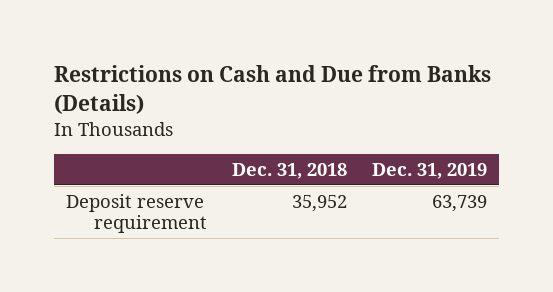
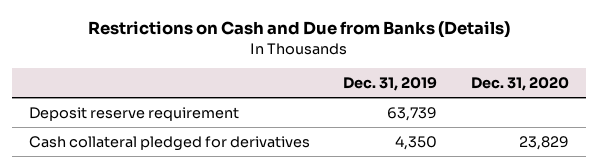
- | Dec. 31, 2018 | Dec. 31, 2019
+ | Dec. 31, 2019 | Dec. 31, 2020
+ Cash collateral pledged for derivatives | 4,350 | 23,829

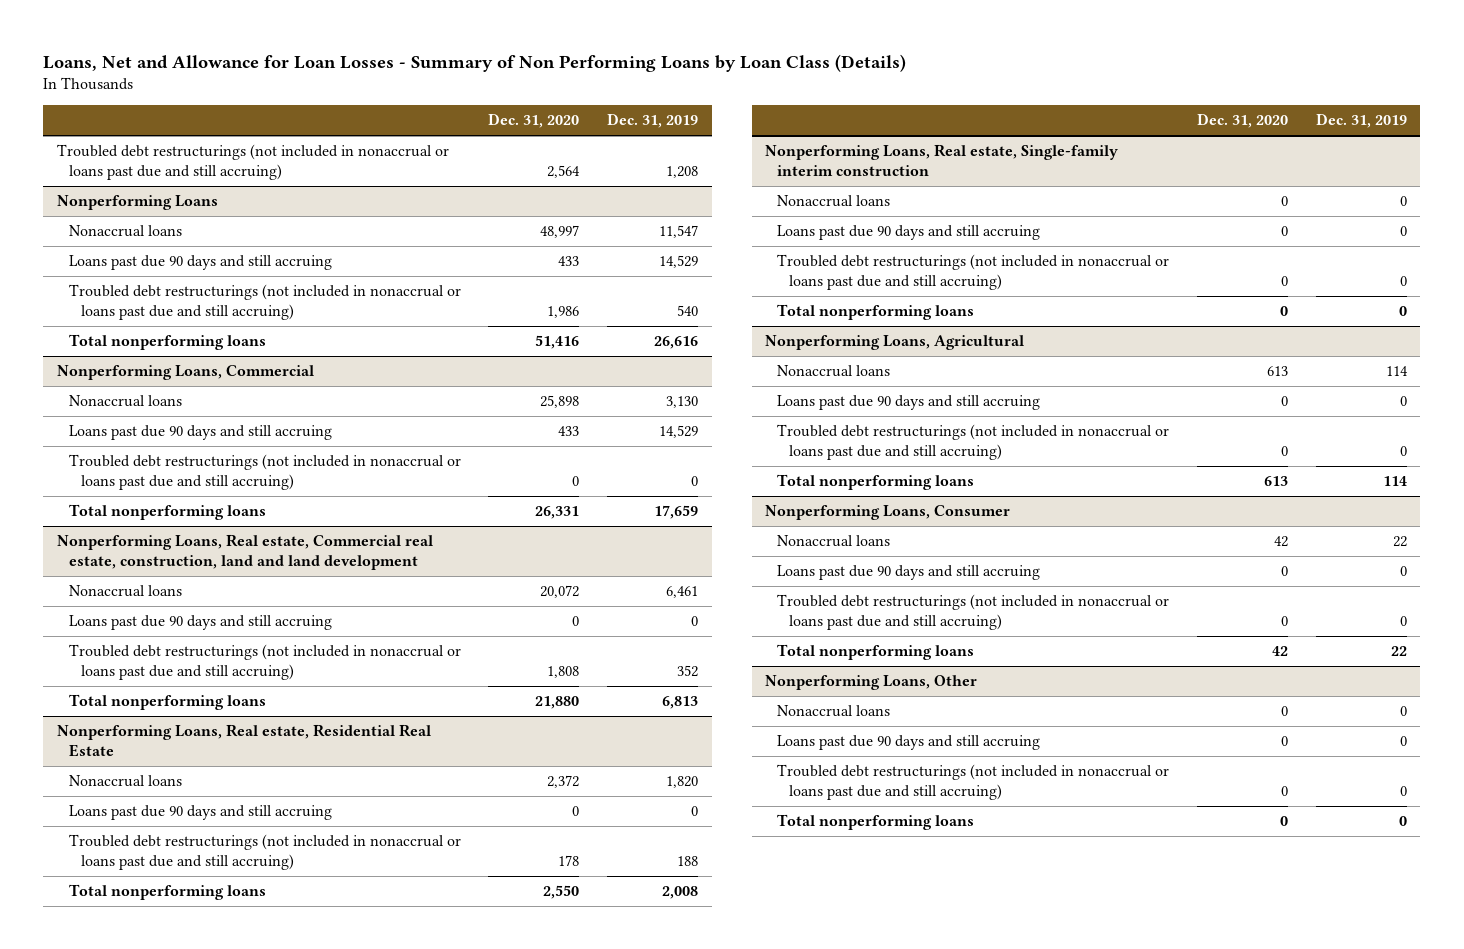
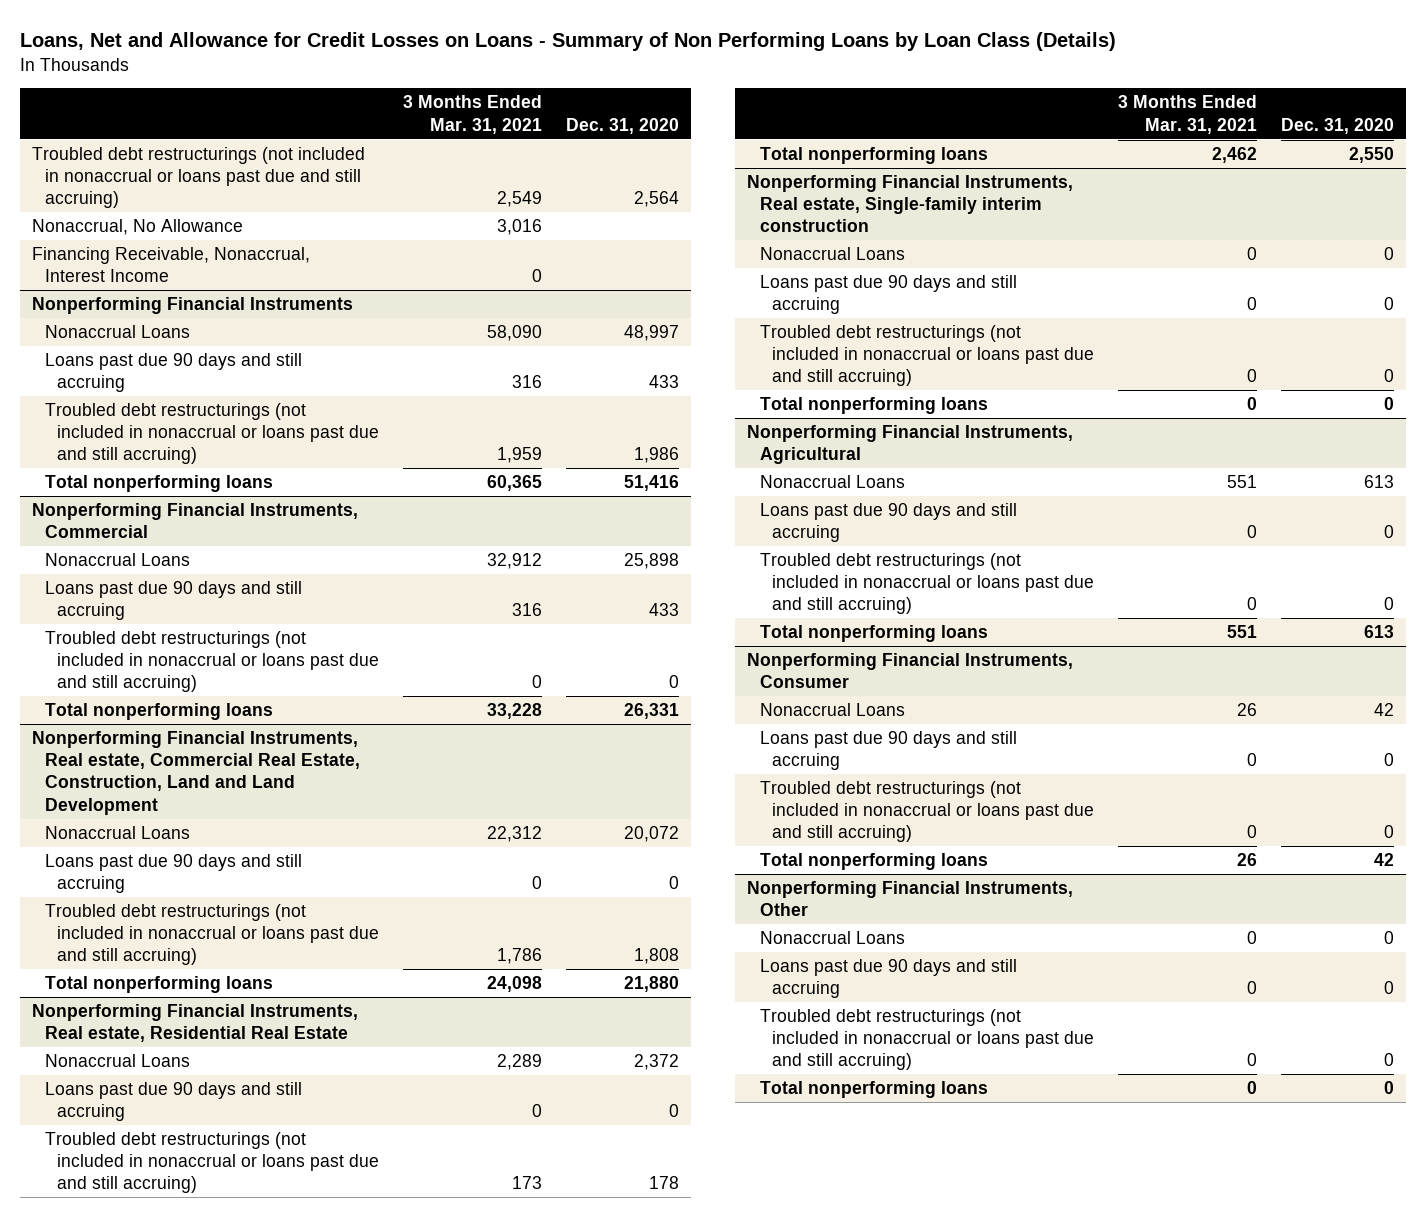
- Loans, Net and Allowance for Loan Losses - Summary of Non Performing Loans by Loan Class (Details)
+ Loans, Net and Allowance for Credit Losses on Loans - Summary of Non Performing Loans by Loan Class (Details)
- | Dec. 31, 2020 | Dec. 31, 2019
+ | 3 Months Ended Mar. 31, 2021 | Dec. 31, 2020
- Nonperforming Loans
- Nonaccrual loans | 48,997 | 11,547
+ Nonaccrual, No Allowance | 3,016 |
+ Financing Receivable, Nonaccrual, Interest Income | 0 |
+ Nonperforming Financial Instruments
+ Nonaccrual Loans | 58,090 | 48,997
- Nonperforming Loans, Commercial
- Nonaccrual loans | 25,898 | 3,130
+ Nonperforming Financial Instruments, Commercial
+ Nonaccrual Loans | 32,912 | 25,898
- Nonperforming Loans, Real estate, Commercial real estate, construction, land and land development
- Nonaccrual loans | 20,072 | 6,461
+ Nonperforming Financial Instruments, Real estate, Commercial Real Estate, Construction, Land and Land Development
+ Nonaccrual Loans | 22,312 | 20,072
- Nonperforming Loans, Real estate, Residential Real Estate
- Nonaccrual loans | 2,372 | 1,820
+ Nonperforming Financial Instruments, Real estate, Residential Real Estate
+ Nonaccrual Loans | 2,289 | 2,372
- Nonperforming Loans, Real estate, Single-family interim construction
- Nonaccrual loans | 0 | 0
+ Nonperforming Financial Instruments, Real estate, Single-family interim construction
+ Nonaccrual Loans | 0 | 0
- Nonperforming Loans, Agricultural
- Nonaccrual loans | 613 | 114
+ Nonperforming Financial Instruments, Agricultural
+ Nonaccrual Loans | 551 | 613
- Nonperforming Loans, Consumer
- Nonaccrual loans | 42 | 22
+ Nonperforming Financial Instruments, Consumer
+ Nonaccrual Loans | 26 | 42
- Nonperforming Loans, Other
- Nonaccrual loans | 0 | 0
+ Nonperforming Financial Instruments, Other
+ Nonaccrual Loans | 0 | 0

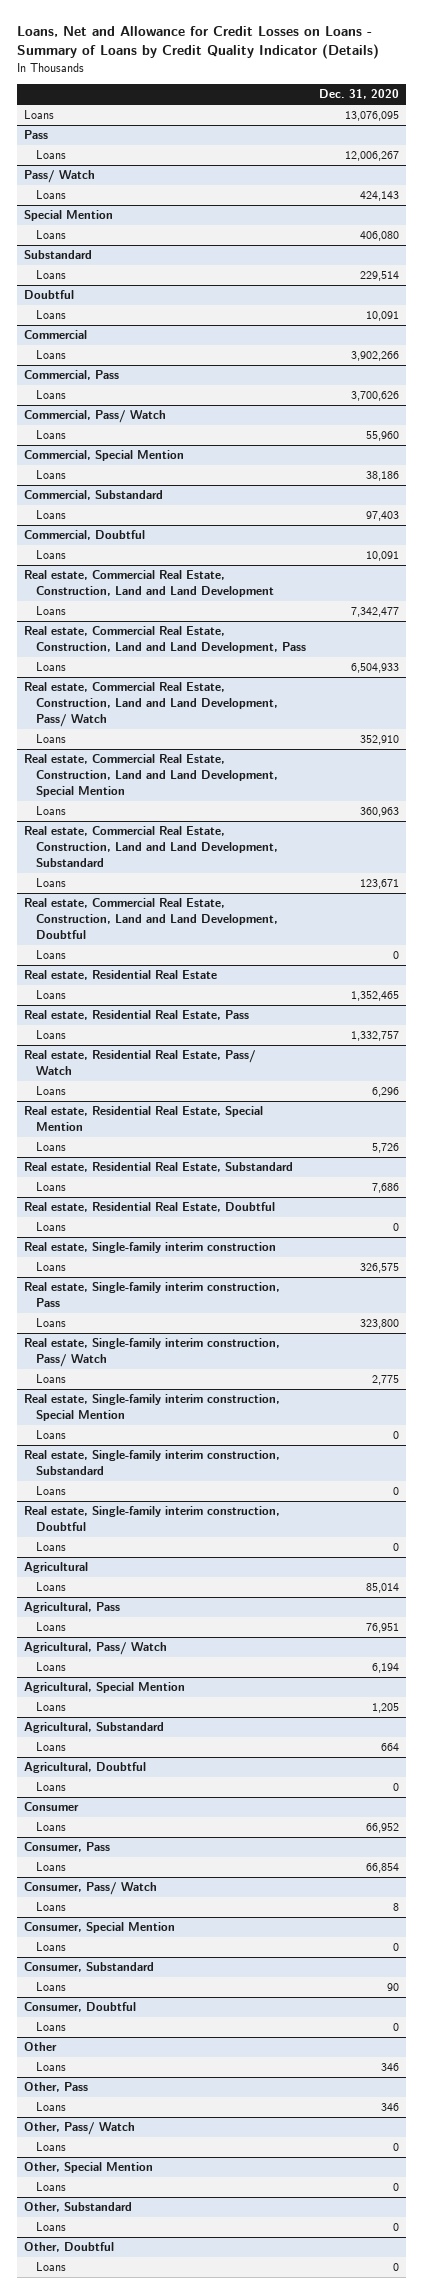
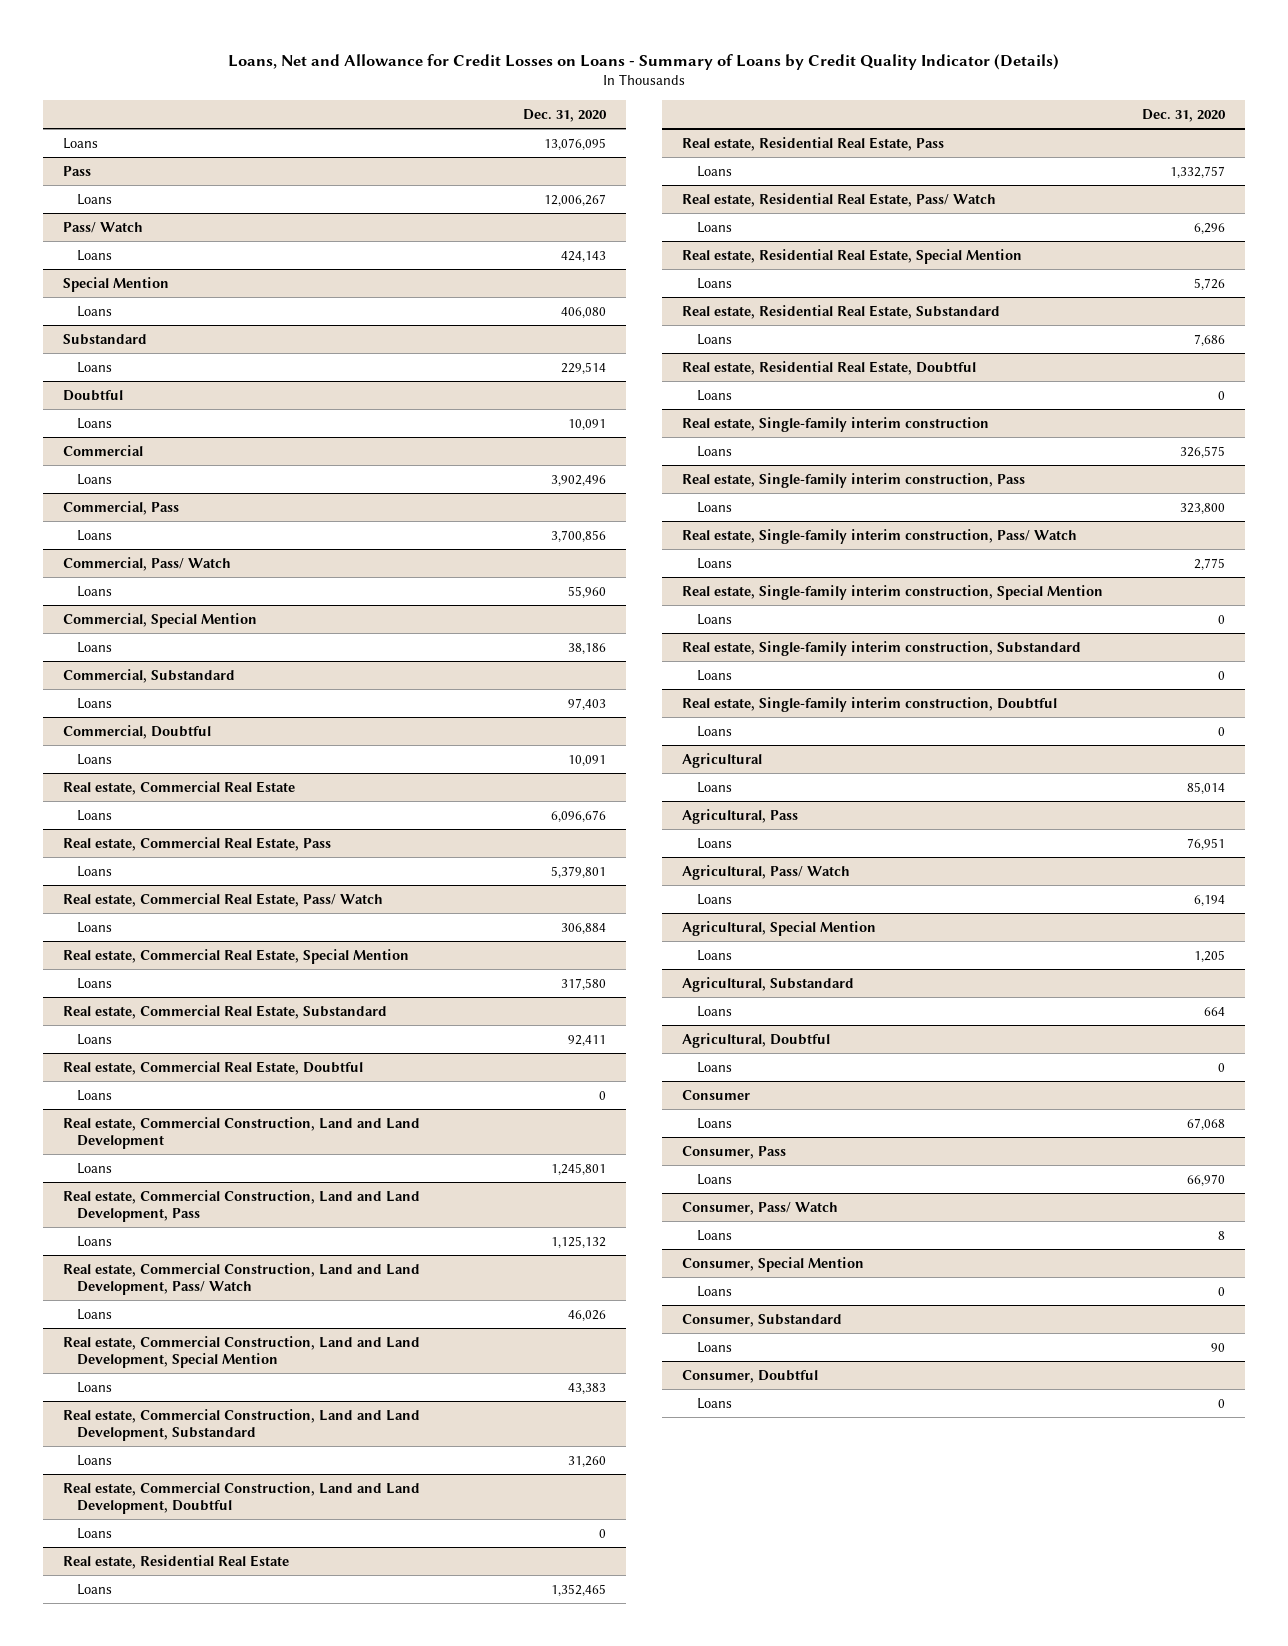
@ Commercial
- Loans | 3,902,266
+ Loans | 3,902,496
@ Commercial, Pass
- Loans | 3,700,626
+ Loans | 3,700,856
- Real estate, Commercial Real Estate, Construction, Land and Land Development
- Loans | 7,342,477
- Real estate, Commercial Real Estate, Construction, Land and Land Development, Pass
- Loans | 6,504,933
- Real estate, Commercial Real Estate, Construction, Land and Land Development, Pass/ Watch
- Loans | 352,910
- Real estate, Commercial Real Estate, Construction, Land and Land Development, Special Mention
- Loans | 360,963
- Real estate, Commercial Real Estate, Construction, Land and Land Development, Substandard
- Loans | 123,671
- Real estate, Commercial Real Estate, Construction, Land and Land Development, Doubtful
+ Real estate, Commercial Real Estate
+ Loans | 6,096,676
+ Real estate, Commercial Real Estate, Pass
+ Loans | 5,379,801
+ Real estate, Commercial Real Estate, Pass/ Watch
+ Loans | 306,884
+ Real estate, Commercial Real Estate, Special Mention
+ Loans | 317,580
+ Real estate, Commercial Real Estate, Substandard
+ Loans | 92,411
+ Real estate, Commercial Real Estate, Doubtful
+ Real estate, Commercial Construction, Land and Land Development
+ Loans | 1,245,801
+ Real estate, Commercial Construction, Land and Land Development, Pass
+ Loans | 1,125,132
+ Real estate, Commercial Construction, Land and Land Development, Pass/ Watch
+ Loans | 46,026
+ Real estate, Commercial Construction, Land and Land Development, Special Mention
+ Loans | 43,383
+ Real estate, Commercial Construction, Land and Land Development, Substandard
+ Loans | 31,260
+ Real estate, Commercial Construction, Land and Land Development, Doubtful
+ Loans | 0
@ Consumer
- Loans | 66,952
+ Loans | 67,068
@ Consumer, Pass
- Loans | 66,854
+ Loans | 66,970
- Other
- Loans | 346
- Other, Pass
- Loans | 346
- Other, Pass/ Watch
- Loans | 0
- Other, Special Mention
- Loans | 0
- Other, Substandard
- Loans | 0
- Other, Doubtful
- Loans | 0

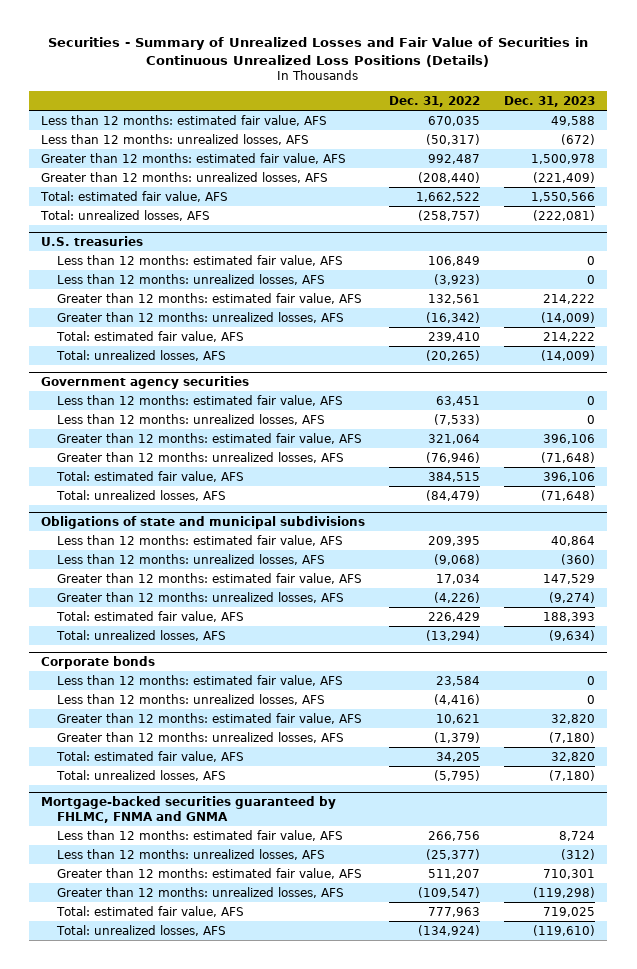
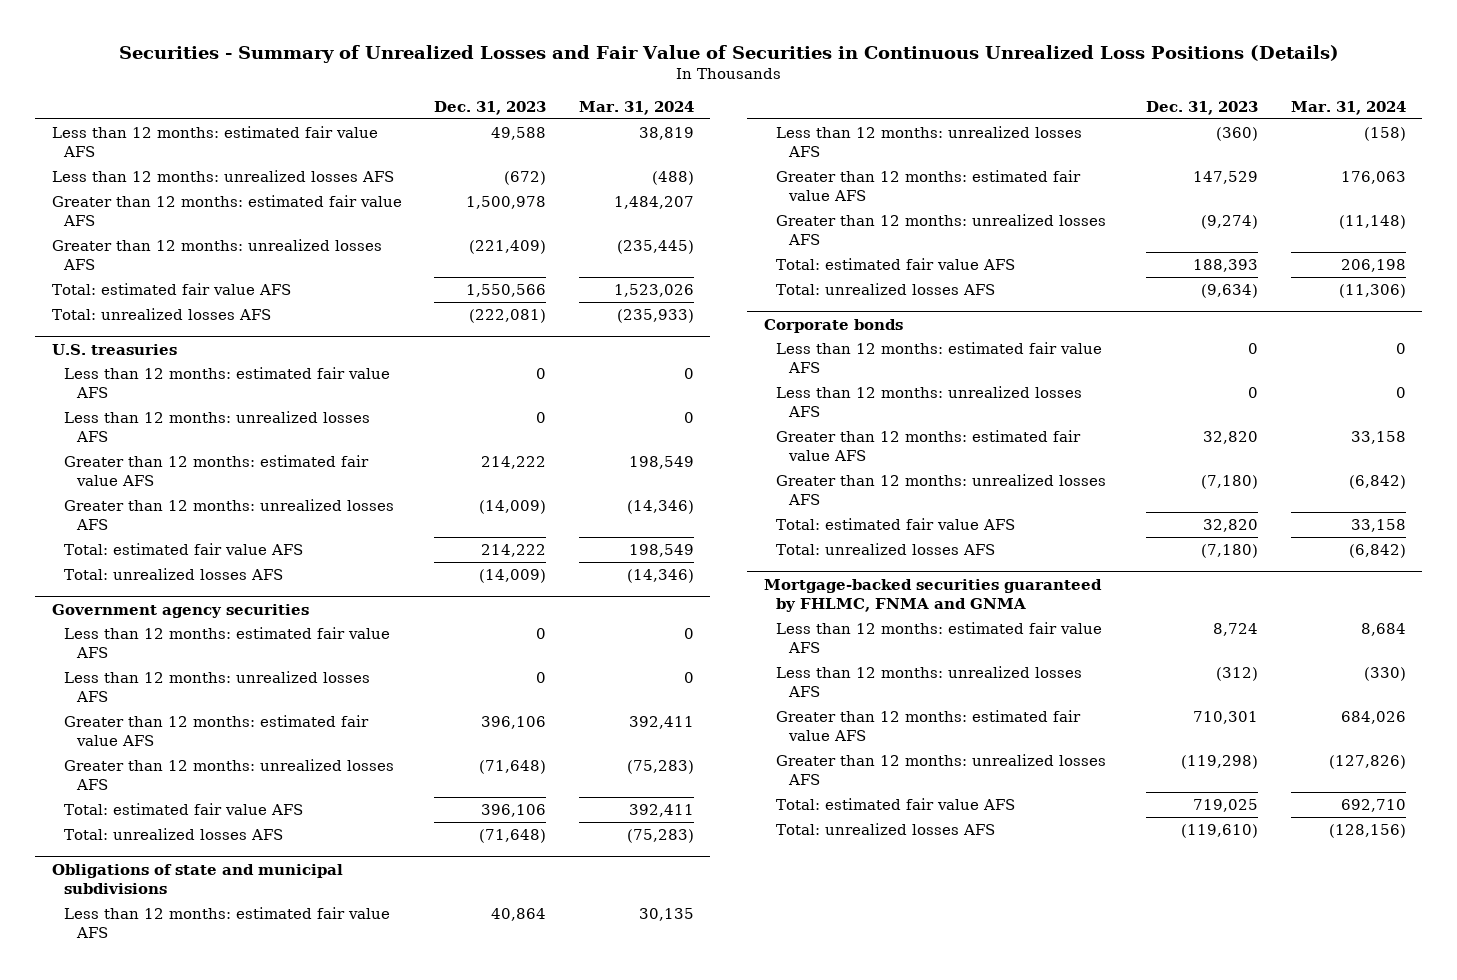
- | Dec. 31, 2022 | Dec. 31, 2023
+ | Dec. 31, 2023 | Mar. 31, 2024
- Less than 12 months: estimated fair value, AFS | 670,035 | 49,588
- Less than 12 months: unrealized losses, AFS | (50,317) | (672)
- Greater than 12 months: estimated fair value, AFS | 992,487 | 1,500,978
- Greater than 12 months: unrealized losses, AFS | (208,440) | (221,409)
- Total: estimated fair value, AFS | 1,662,522 | 1,550,566
- Total: unrealized losses, AFS | (258,757) | (222,081)
+ Less than 12 months: estimated fair value AFS | 49,588 | 38,819
+ Less than 12 months: unrealized losses AFS | (672) | (488)
+ Greater than 12 months: estimated fair value AFS | 1,500,978 | 1,484,207
+ Greater than 12 months: unrealized losses AFS | (221,409) | (235,445)
+ Total: estimated fair value AFS | 1,550,566 | 1,523,026
+ Total: unrealized losses AFS | (222,081) | (235,933)
@ U.S. treasuries
- Less than 12 months: estimated fair value, AFS | 106,849 | 0
- Less than 12 months: unrealized losses, AFS | (3,923) | 0
- Greater than 12 months: estimated fair value, AFS | 132,561 | 214,222
- Greater than 12 months: unrealized losses, AFS | (16,342) | (14,009)
- Total: estimated fair value, AFS | 239,410 | 214,222
- Total: unrealized losses, AFS | (20,265) | (14,009)
+ Less than 12 months: estimated fair value AFS | 0 | 0
+ Less than 12 months: unrealized losses AFS | 0 | 0
+ Greater than 12 months: estimated fair value AFS | 214,222 | 198,549
+ Greater than 12 months: unrealized losses AFS | (14,009) | (14,346)
+ Total: estimated fair value AFS | 214,222 | 198,549
+ Total: unrealized losses AFS | (14,009) | (14,346)
@ Government agency securities
- Less than 12 months: estimated fair value, AFS | 63,451 | 0
- Less than 12 months: unrealized losses, AFS | (7,533) | 0
- Greater than 12 months: estimated fair value, AFS | 321,064 | 396,106
- Greater than 12 months: unrealized losses, AFS | (76,946) | (71,648)
- Total: estimated fair value, AFS | 384,515 | 396,106
- Total: unrealized losses, AFS | (84,479) | (71,648)
+ Less than 12 months: estimated fair value AFS | 0 | 0
+ Less than 12 months: unrealized losses AFS | 0 | 0
+ Greater than 12 months: estimated fair value AFS | 396,106 | 392,411
+ Greater than 12 months: unrealized losses AFS | (71,648) | (75,283)
+ Total: estimated fair value AFS | 396,106 | 392,411
+ Total: unrealized losses AFS | (71,648) | (75,283)
@ Obligations of state and municipal subdivisions
- Less than 12 months: estimated fair value, AFS | 209,395 | 40,864
- Less than 12 months: unrealized losses, AFS | (9,068) | (360)
- Greater than 12 months: estimated fair value, AFS | 17,034 | 147,529
- Greater than 12 months: unrealized losses, AFS | (4,226) | (9,274)
- Total: estimated fair value, AFS | 226,429 | 188,393
- Total: unrealized losses, AFS | (13,294) | (9,634)
+ Less than 12 months: estimated fair value AFS | 40,864 | 30,135
+ Less than 12 months: unrealized losses AFS | (360) | (158)
+ Greater than 12 months: estimated fair value AFS | 147,529 | 176,063
+ Greater than 12 months: unrealized losses AFS | (9,274) | (11,148)
+ Total: estimated fair value AFS | 188,393 | 206,198
+ Total: unrealized losses AFS | (9,634) | (11,306)
@ Corporate bonds
- Less than 12 months: estimated fair value, AFS | 23,584 | 0
- Less than 12 months: unrealized losses, AFS | (4,416) | 0
- Greater than 12 months: estimated fair value, AFS | 10,621 | 32,820
- Greater than 12 months: unrealized losses, AFS | (1,379) | (7,180)
- Total: estimated fair value, AFS | 34,205 | 32,820
- Total: unrealized losses, AFS | (5,795) | (7,180)
+ Less than 12 months: estimated fair value AFS | 0 | 0
+ Less than 12 months: unrealized losses AFS | 0 | 0
+ Greater than 12 months: estimated fair value AFS | 32,820 | 33,158
+ Greater than 12 months: unrealized losses AFS | (7,180) | (6,842)
+ Total: estimated fair value AFS | 32,820 | 33,158
+ Total: unrealized losses AFS | (7,180) | (6,842)
@ Mortgage-backed securities guaranteed by FHLMC, FNMA and GNMA
- Less than 12 months: estimated fair value, AFS | 266,756 | 8,724
- Less than 12 months: unrealized losses, AFS | (25,377) | (312)
- Greater than 12 months: estimated fair value, AFS | 511,207 | 710,301
- Greater than 12 months: unrealized losses, AFS | (109,547) | (119,298)
- Total: estimated fair value, AFS | 777,963 | 719,025
- Total: unrealized losses, AFS | (134,924) | (119,610)
+ Less than 12 months: estimated fair value AFS | 8,724 | 8,684
+ Less than 12 months: unrealized losses AFS | (312) | (330)
+ Greater than 12 months: estimated fair value AFS | 710,301 | 684,026
+ Greater than 12 months: unrealized losses AFS | (119,298) | (127,826)
+ Total: estimated fair value AFS | 719,025 | 692,710
+ Total: unrealized losses AFS | (119,610) | (128,156)

